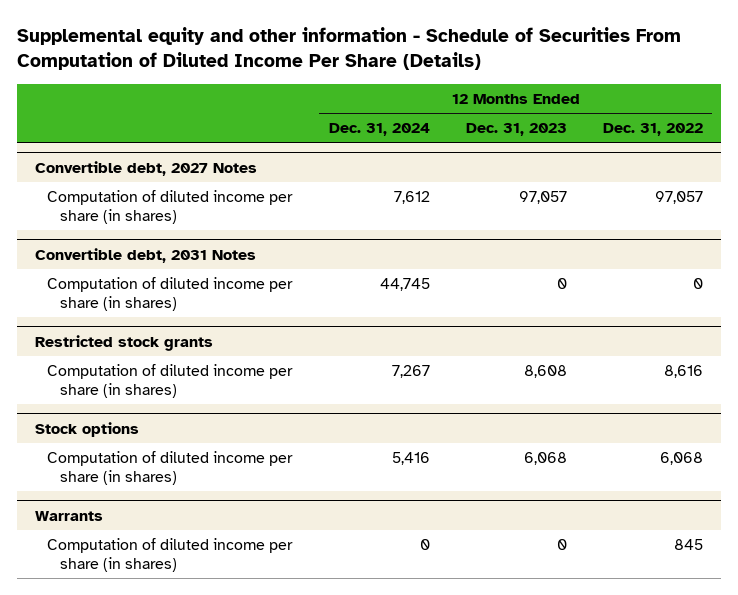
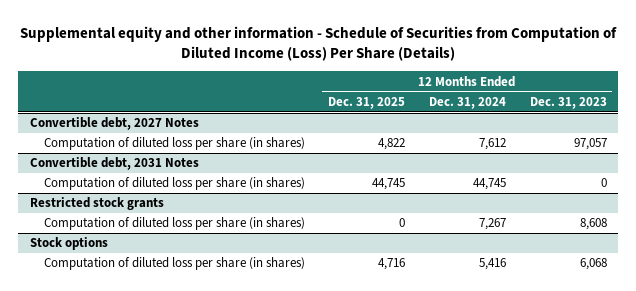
- Supplemental equity and other information - Schedule of Securities From Computation of Diluted Income Per Share (Details)
+ Supplemental equity and other information - Schedule of Securities from Computation of Diluted Income (Loss) Per Share (Details)
- | 12 Months Ended Dec. 31, 2024 | 12 Months Ended Dec. 31, 2023 | 12 Months Ended Dec. 31, 2022
+ | 12 Months Ended Dec. 31, 2025 | 12 Months Ended Dec. 31, 2024 | 12 Months Ended Dec. 31, 2023
@ Convertible debt, 2027 Notes
- Computation of diluted income per share (in shares) | 7,612 | 97,057 | 97,057
+ Computation of diluted loss per share (in shares) | 4,822 | 7,612 | 97,057
@ Convertible debt, 2031 Notes
- Computation of diluted income per share (in shares) | 44,745 | 0 | 0
+ Computation of diluted loss per share (in shares) | 44,745 | 44,745 | 0
@ Restricted stock grants
- Computation of diluted income per share (in shares) | 7,267 | 8,608 | 8,616
+ Computation of diluted loss per share (in shares) | 0 | 7,267 | 8,608
@ Stock options
- Computation of diluted income per share (in shares) | 5,416 | 6,068 | 6,068
- Warrants
- Computation of diluted income per share (in shares) | 0 | 0 | 845
@ Stock options
+ Computation of diluted loss per share (in shares) | 4,716 | 5,416 | 6,068

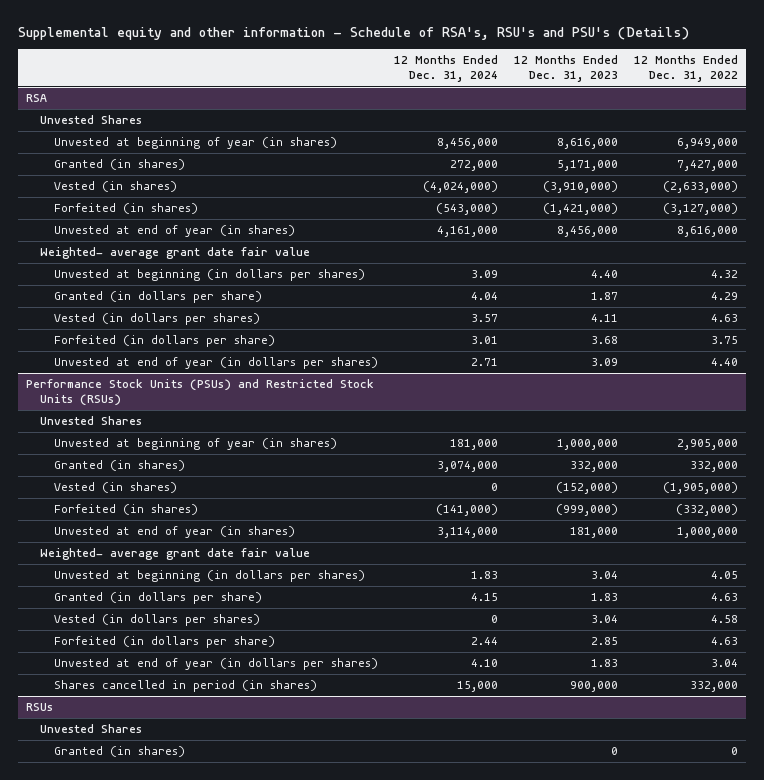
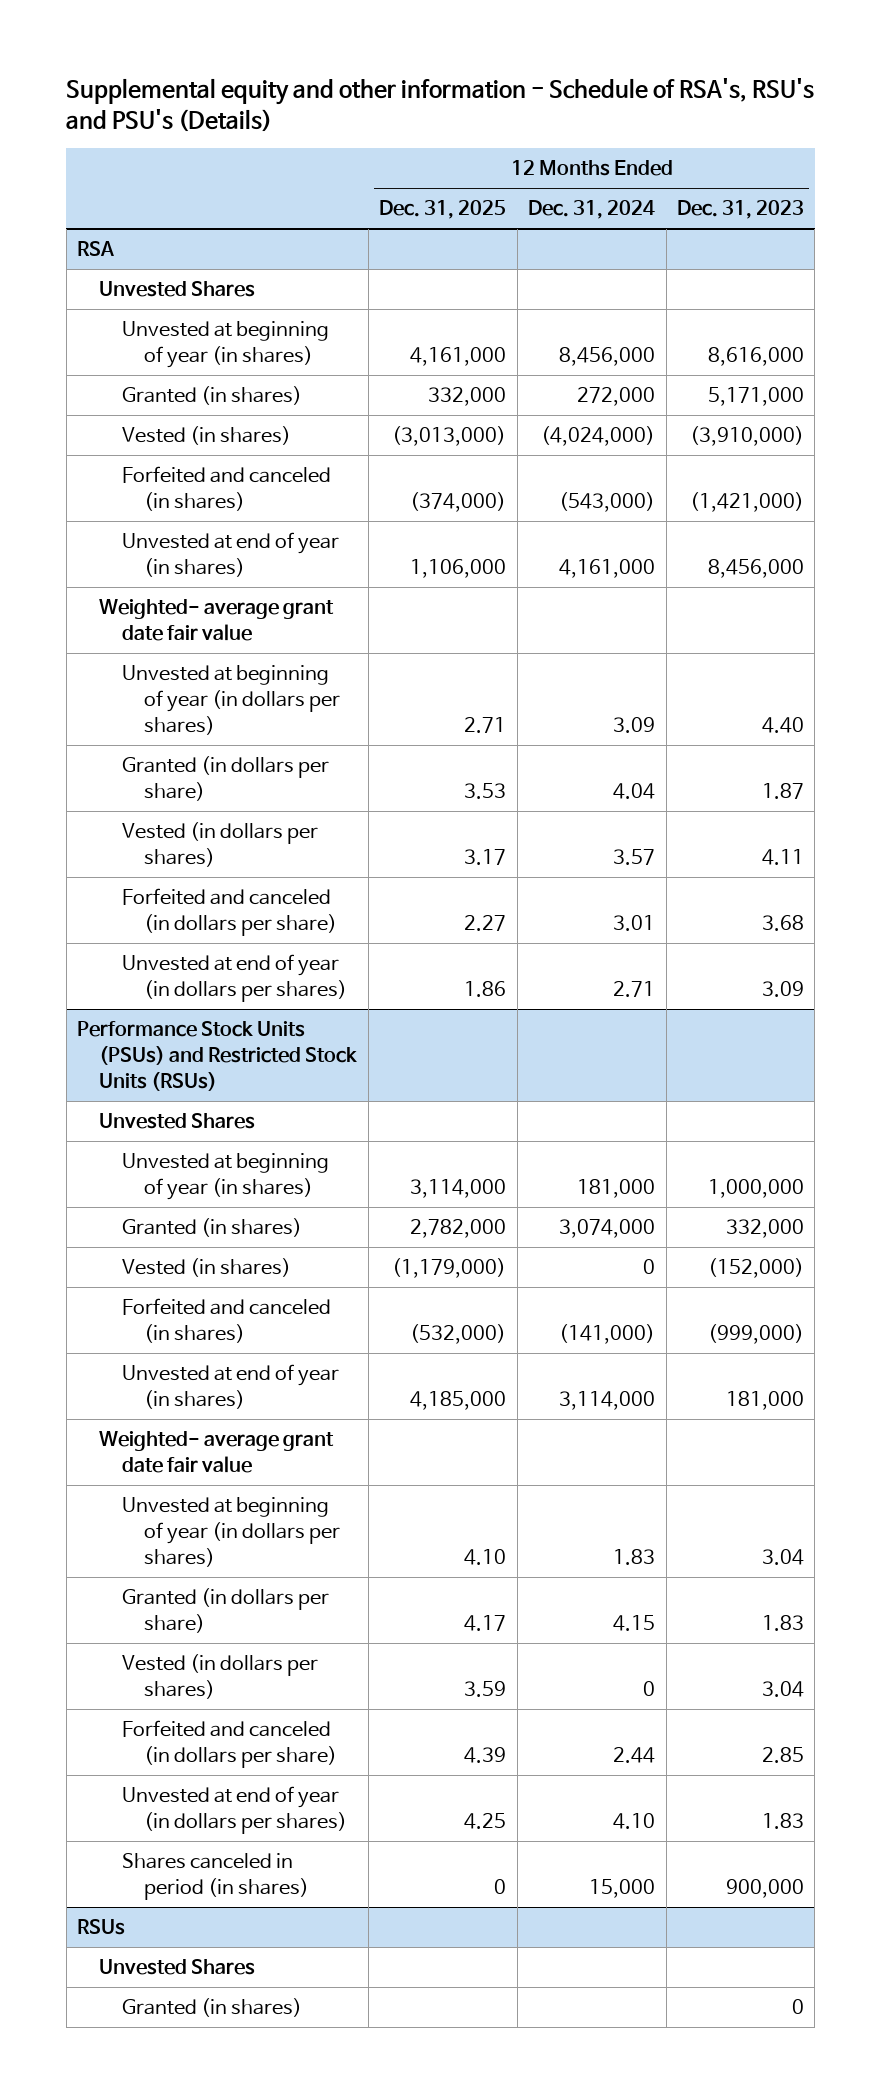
- | 12 Months Ended Dec. 31, 2024 | 12 Months Ended Dec. 31, 2023 | 12 Months Ended Dec. 31, 2022
+ | 12 Months Ended Dec. 31, 2025 | 12 Months Ended Dec. 31, 2024 | 12 Months Ended Dec. 31, 2023
@ RSA
- Forfeited (in shares) | (543,000) | (1,421,000) | (3,127,000)
+ Forfeited and canceled (in shares) | (374,000) | (543,000) | (1,421,000)
- Unvested at beginning (in dollars per shares) | 3.09 | 4.40 | 4.32
+ Unvested at beginning of year (in dollars per shares) | 2.71 | 3.09 | 4.40
- Forfeited (in dollars per share) | 3.01 | 3.68 | 3.75
+ Forfeited and canceled (in dollars per share) | 2.27 | 3.01 | 3.68
@ Performance Stock Units (PSUs) and Restricted Stock Units (RSUs)
- Forfeited (in shares) | (141,000) | (999,000) | (332,000)
+ Forfeited and canceled (in shares) | (532,000) | (141,000) | (999,000)
- Unvested at beginning (in dollars per shares) | 1.83 | 3.04 | 4.05
+ Unvested at beginning of year (in dollars per shares) | 4.10 | 1.83 | 3.04
- Forfeited (in dollars per share) | 2.44 | 2.85 | 4.63
+ Forfeited and canceled (in dollars per share) | 4.39 | 2.44 | 2.85
- Shares cancelled in period (in shares) | 15,000 | 900,000 | 332,000
+ Shares canceled in period (in shares) | 0 | 15,000 | 900,000

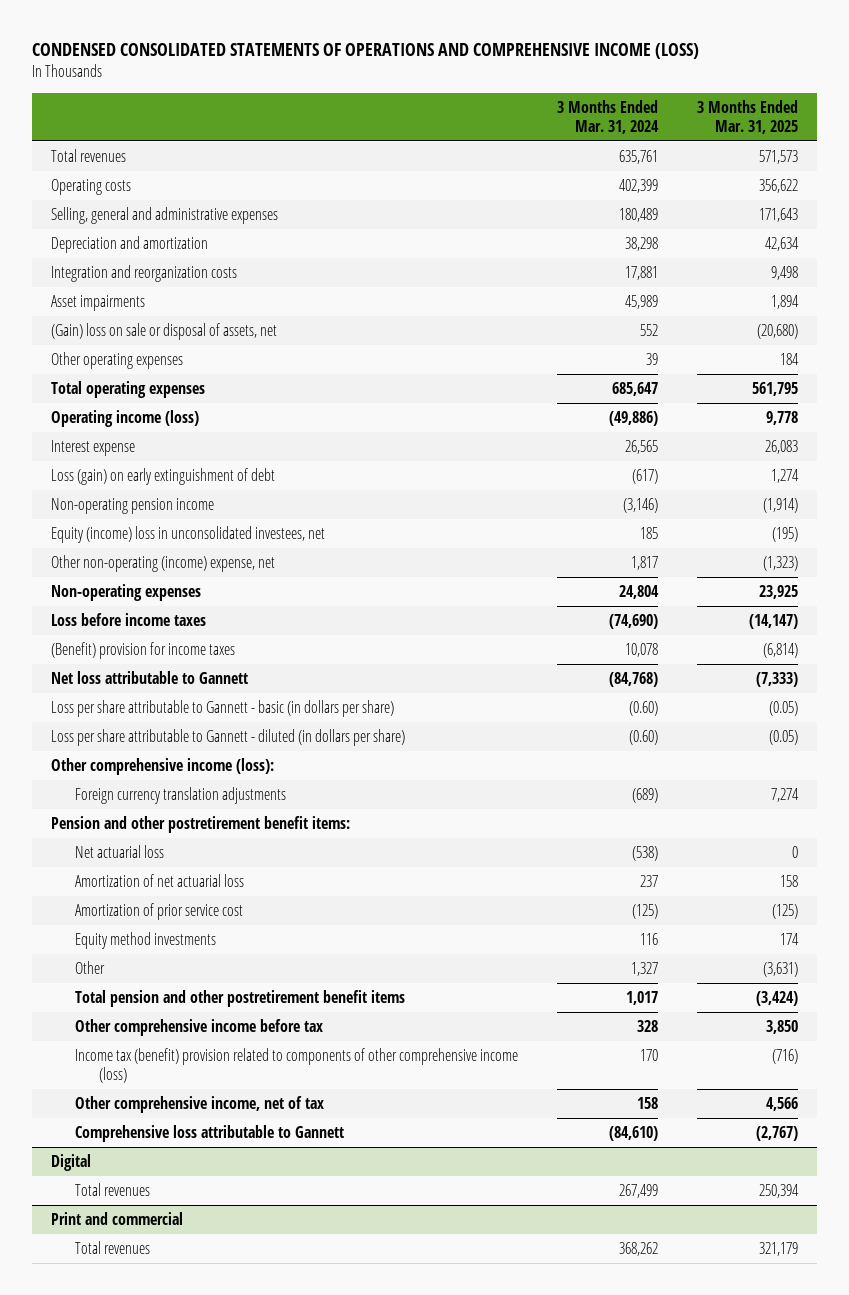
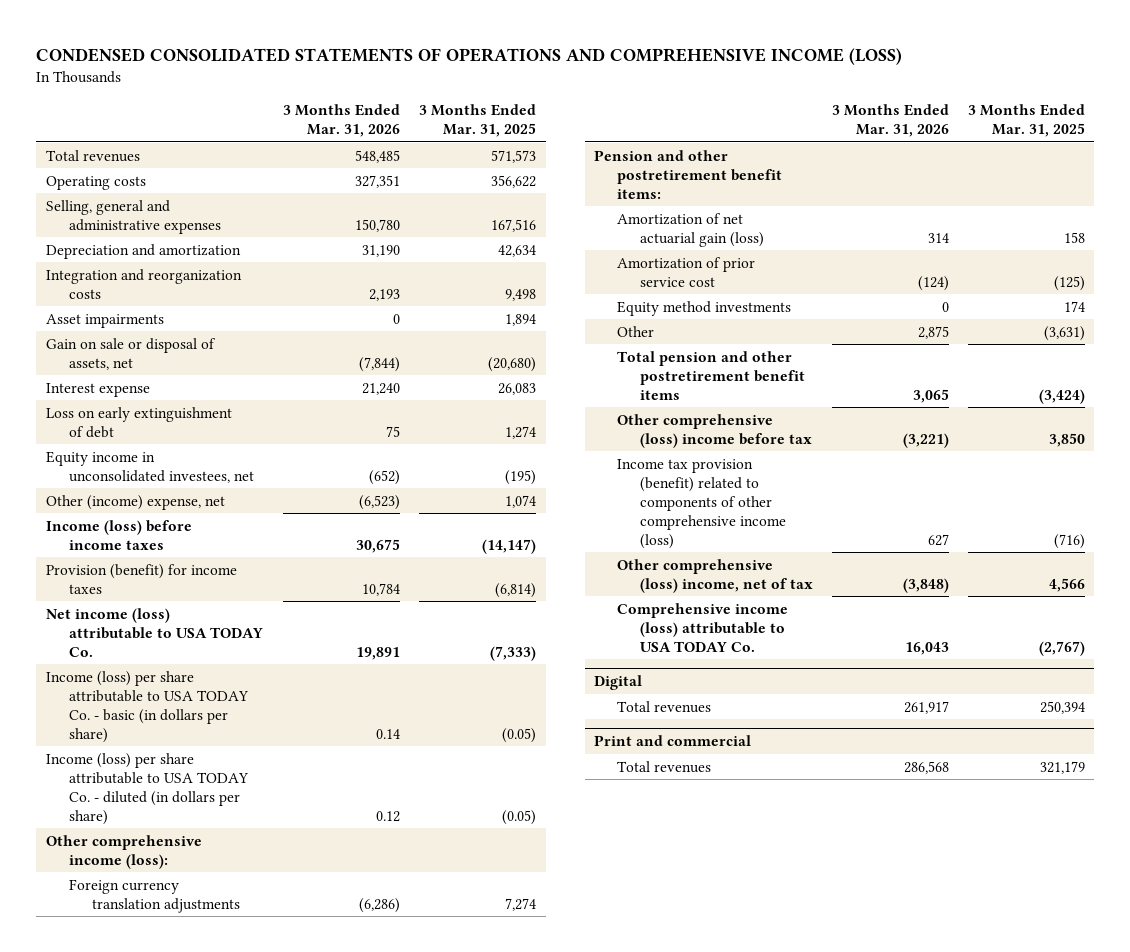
- | 3 Months Ended Mar. 31, 2024 | 3 Months Ended Mar. 31, 2025
+ | 3 Months Ended Mar. 31, 2026 | 3 Months Ended Mar. 31, 2025
- Selling, general and administrative expenses | 180,489 | 171,643
+ Selling, general and administrative expenses | 150,780 | 167,516
- (Gain) loss on sale or disposal of assets, net | 552 | (20,680)
- Other operating expenses | 39 | 184
- Total operating expenses | 685,647 | 561,795
- Operating income (loss) | (49,886) | 9,778
+ Gain on sale or disposal of assets, net | (7,844) | (20,680)
- Loss (gain) on early extinguishment of debt | (617) | 1,274
- Non-operating pension income | (3,146) | (1,914)
- Equity (income) loss in unconsolidated investees, net | 185 | (195)
- Other non-operating (income) expense, net | 1,817 | (1,323)
- Non-operating expenses | 24,804 | 23,925
- Loss before income taxes | (74,690) | (14,147)
- (Benefit) provision for income taxes | 10,078 | (6,814)
- Net loss attributable to Gannett | (84,768) | (7,333)
- Loss per share attributable to Gannett - basic (in dollars per share) | (0.60) | (0.05)
- Loss per share attributable to Gannett - diluted (in dollars per share) | (0.60) | (0.05)
+ Loss on early extinguishment of debt | 75 | 1,274
+ Equity income in unconsolidated investees, net | (652) | (195)
+ Other (income) expense, net | (6,523) | 1,074
+ Income (loss) before income taxes | 30,675 | (14,147)
+ Provision (benefit) for income taxes | 10,784 | (6,814)
+ Net income (loss) attributable to USA TODAY Co. | 19,891 | (7,333)
+ Income (loss) per share attributable to USA TODAY Co. - basic (in dollars per share) | 0.14 | (0.05)
+ Income (loss) per share attributable to USA TODAY Co. - diluted (in dollars per share) | 0.12 | (0.05)
- Net actuarial loss | (538) | 0
- Amortization of net actuarial loss | 237 | 158
+ Amortization of net actuarial gain (loss) | 314 | 158
- Other comprehensive income before tax | 328 | 3,850
- Income tax (benefit) provision related to components of other comprehensive income (loss) | 170 | (716)
- Other comprehensive income, net of tax | 158 | 4,566
- Comprehensive loss attributable to Gannett | (84,610) | (2,767)
+ Other comprehensive (loss) income before tax | (3,221) | 3,850
+ Income tax provision (benefit) related to components of other comprehensive income (loss) | 627 | (716)
+ Other comprehensive (loss) income, net of tax | (3,848) | 4,566
+ Comprehensive income (loss) attributable to USA TODAY Co. | 16,043 | (2,767)

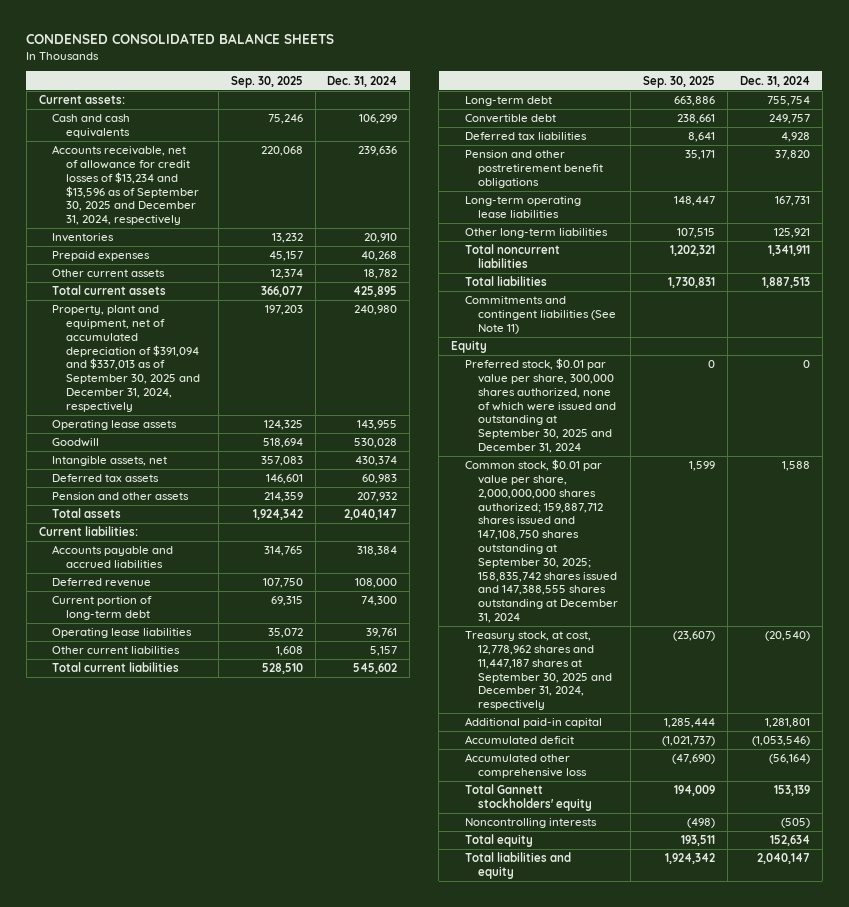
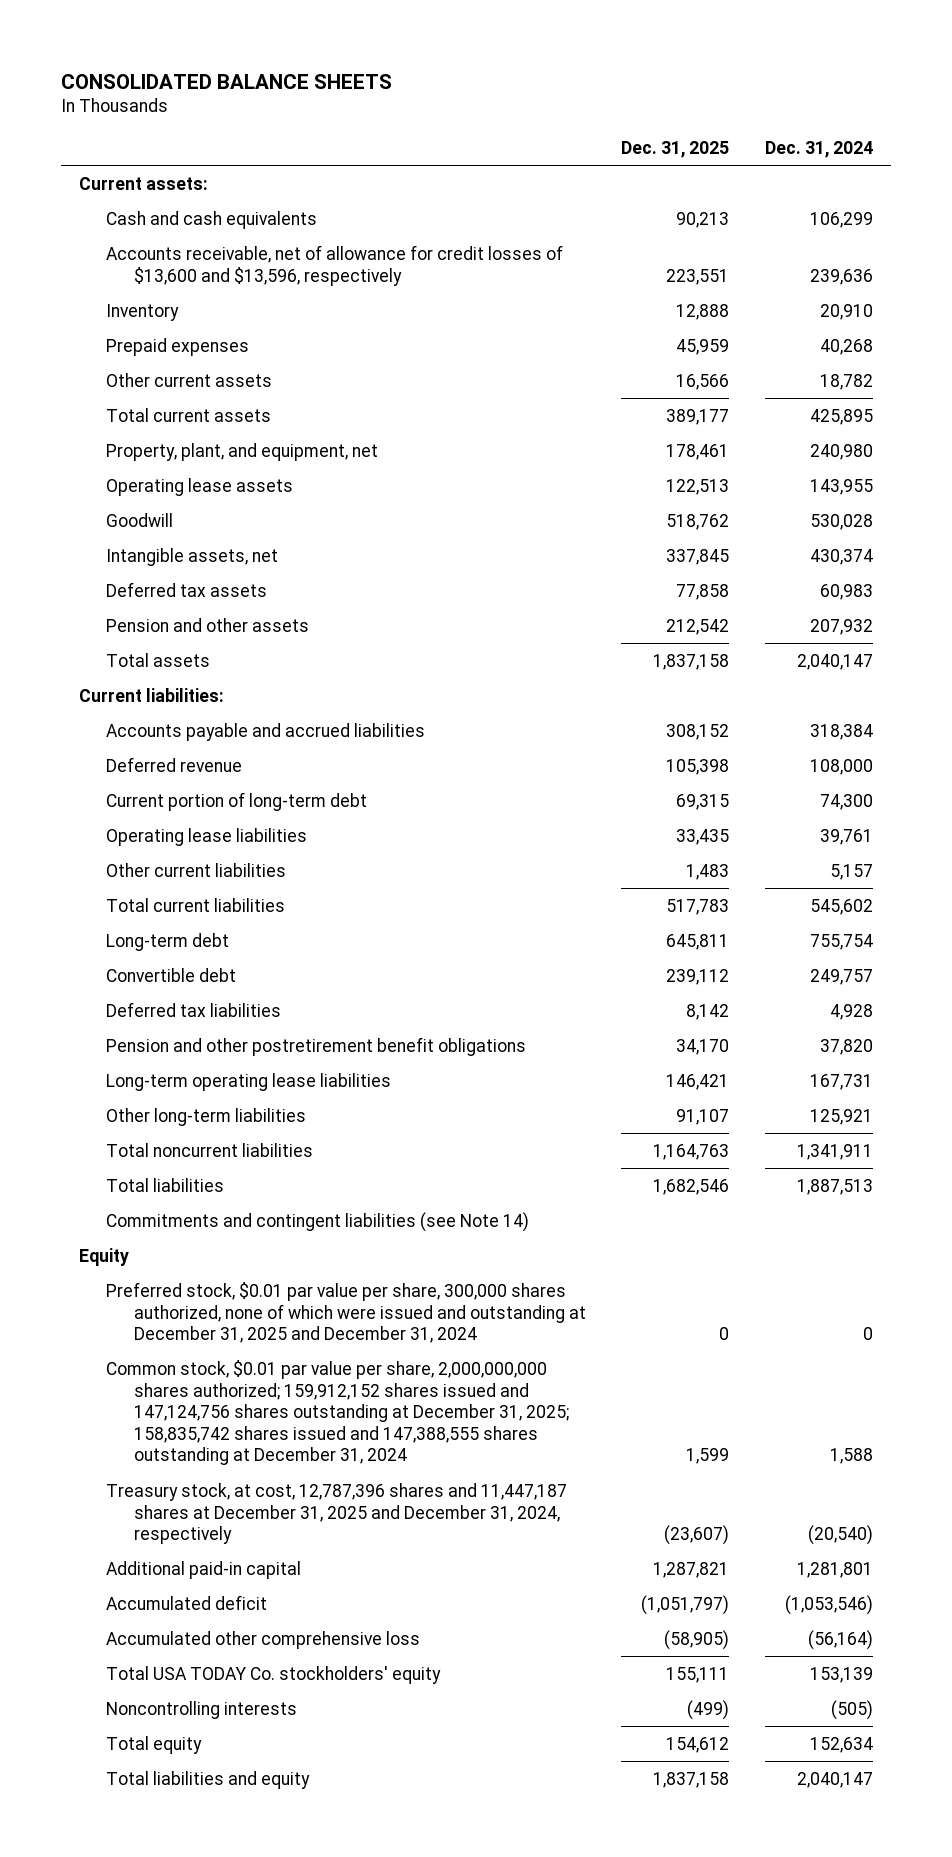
- CONDENSED CONSOLIDATED BALANCE SHEETS
+ CONSOLIDATED BALANCE SHEETS
- | Sep. 30, 2025 | Dec. 31, 2024
+ | Dec. 31, 2025 | Dec. 31, 2024
- Accounts receivable, net of allowance for credit losses of $13,234 and $13,596 as of September 30, 2025 and December 31, 2024, respectively | 220,068 | 239,636
- Inventories | 13,232 | 20,910
+ Accounts receivable, net of allowance for credit losses of $13,600 and $13,596, respectively | 223,551 | 239,636
+ Inventory | 12,888 | 20,910
- Property, plant and equipment, net of accumulated depreciation of $391,094 and $337,013 as of September 30, 2025 and December 31, 2024, respectively | 197,203 | 240,980
+ Property, plant, and equipment, net | 178,461 | 240,980
- Commitments and contingent liabilities (See Note 11)
+ Commitments and contingent liabilities (see Note 14)
- Preferred stock, $0.01 par value per share, 300,000 shares authorized, none of which were issued and outstanding at September 30, 2025 and December 31, 2024 | 0 | 0
- Common stock, $0.01 par value per share, 2,000,000,000 shares authorized; 159,887,712 shares issued and 147,108,750 shares outstanding at September 30, 2025; 158,835,742 shares issued and 147,388,555 shares outstanding at December 31, 2024 | 1,599 | 1,588
- Treasury stock, at cost, 12,778,962 shares and 11,447,187 shares at September 30, 2025 and December 31, 2024, respectively | (23,607) | (20,540)
+ Preferred stock, $0.01 par value per share, 300,000 shares authorized, none of which were issued and outstanding at December 31, 2025 and December 31, 2024 | 0 | 0
+ Common stock, $0.01 par value per share, 2,000,000,000 shares authorized; 159,912,152 shares issued and 147,124,756 shares outstanding at December 31, 2025; 158,835,742 shares issued and 147,388,555 shares outstanding at December 31, 2024 | 1,599 | 1,588
+ Treasury stock, at cost, 12,787,396 shares and 11,447,187 shares at December 31, 2025 and December 31, 2024, respectively | (23,607) | (20,540)
- Total Gannett stockholders' equity | 194,009 | 153,139
+ Total USA TODAY Co. stockholders' equity | 155,111 | 153,139

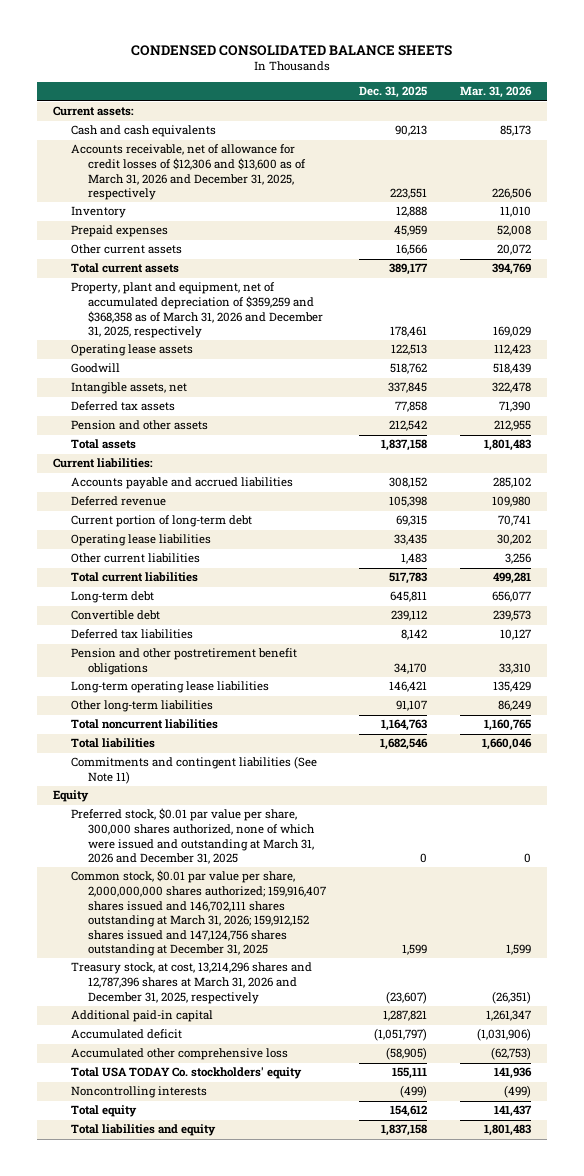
- CONSOLIDATED BALANCE SHEETS
+ CONDENSED CONSOLIDATED BALANCE SHEETS
- | Dec. 31, 2025 | Dec. 31, 2024
+ | Dec. 31, 2025 | Mar. 31, 2026
- Accounts receivable, net of allowance for credit losses of $13,600 and $13,596, respectively | 223,551 | 239,636
+ Accounts receivable, net of allowance for credit losses of $12,306 and $13,600 as of March 31, 2026 and December 31, 2025, respectively | 223,551 | 226,506
- Property, plant, and equipment, net | 178,461 | 240,980
+ Property, plant and equipment, net of accumulated depreciation of $359,259 and $368,358 as of March 31, 2026 and December 31, 2025, respectively | 178,461 | 169,029
- Commitments and contingent liabilities (see Note 14)
+ Commitments and contingent liabilities (See Note 11)
- Preferred stock, $0.01 par value per share, 300,000 shares authorized, none of which were issued and outstanding at December 31, 2025 and December 31, 2024 | 0 | 0
- Common stock, $0.01 par value per share, 2,000,000,000 shares authorized; 159,912,152 shares issued and 147,124,756 shares outstanding at December 31, 2025; 158,835,742 shares issued and 147,388,555 shares outstanding at December 31, 2024 | 1,599 | 1,588
- Treasury stock, at cost, 12,787,396 shares and 11,447,187 shares at December 31, 2025 and December 31, 2024, respectively | (23,607) | (20,540)
+ Preferred stock, $0.01 par value per share, 300,000 shares authorized, none of which were issued and outstanding at March 31, 2026 and December 31, 2025 | 0 | 0
+ Common stock, $0.01 par value per share, 2,000,000,000 shares authorized; 159,916,407 shares issued and 146,702,111 shares outstanding at March 31, 2026; 159,912,152 shares issued and 147,124,756 shares outstanding at December 31, 2025 | 1,599 | 1,599
+ Treasury stock, at cost, 13,214,296 shares and 12,787,396 shares at March 31, 2026 and December 31, 2025, respectively | (23,607) | (26,351)

